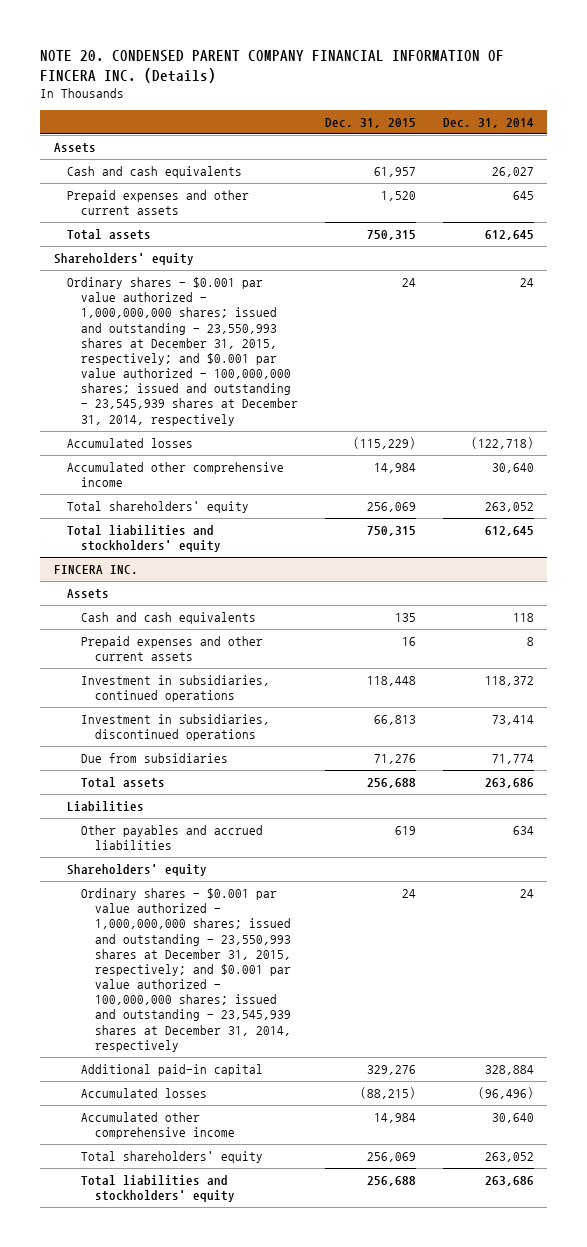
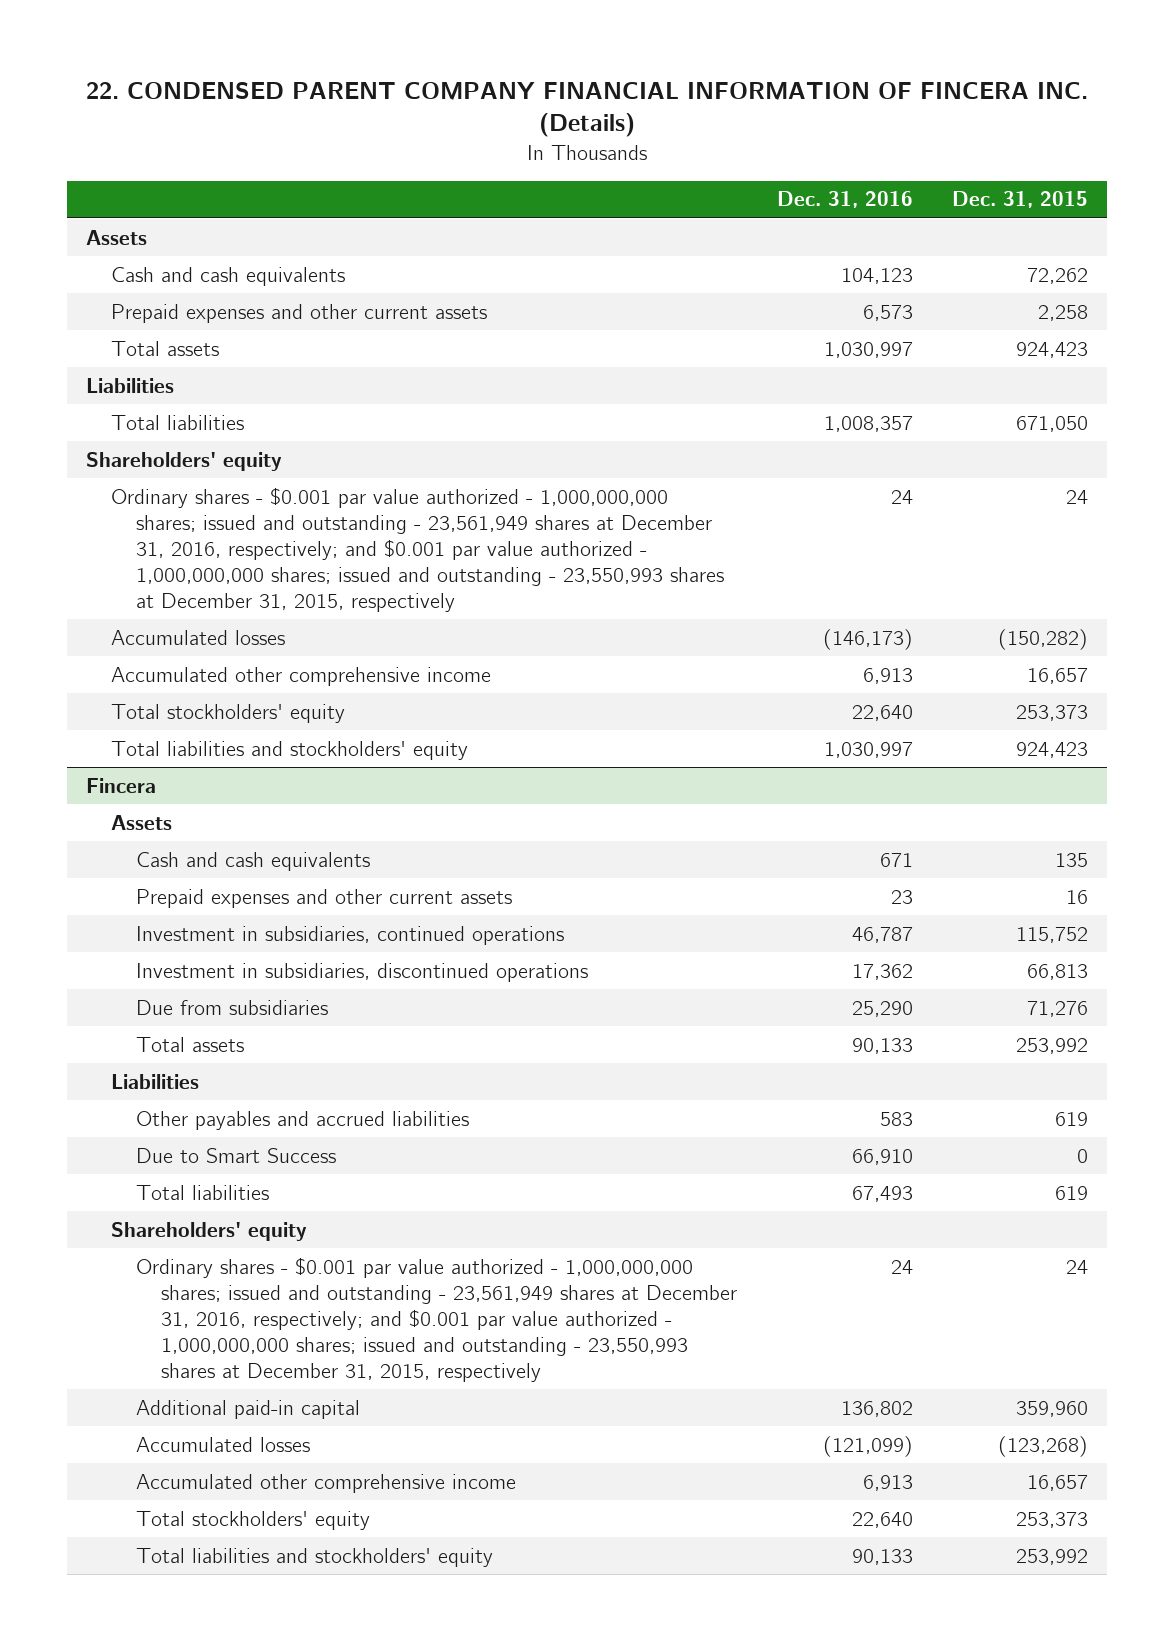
- NOTE 20. CONDENSED PARENT COMPANY FINANCIAL INFORMATION OF FINCERA INC. (Details)
+ 22. CONDENSED PARENT COMPANY FINANCIAL INFORMATION OF FINCERA INC. (Details)
- | Dec. 31, 2015 | Dec. 31, 2014
+ | Dec. 31, 2016 | Dec. 31, 2015
- Cash and cash equivalents | 61,957 | 26,027
- Prepaid expenses and other current assets | 1,520 | 645
- Total assets | 750,315 | 612,645
+ Cash and cash equivalents | 104,123 | 72,262
+ Prepaid expenses and other current assets | 6,573 | 2,258
+ Total assets | 1,030,997 | 924,423
+ Liabilities
+ Total liabilities | 1,008,357 | 671,050
- Ordinary shares - $0.001 par value authorized - 1,000,000,000 shares; issued and outstanding - 23,550,993 shares at December 31, 2015, respectively; and $0.001 par value authorized - 100,000,000 shares; issued and outstanding - 23,545,939 shares at December 31, 2014, respectively | 24 | 24
- Accumulated losses | (115,229) | (122,718)
- Accumulated other comprehensive income | 14,984 | 30,640
- Total shareholders' equity | 256,069 | 263,052
- Total liabilities and stockholders' equity | 750,315 | 612,645
- FINCERA INC.
+ Ordinary shares - $0.001 par value authorized - 1,000,000,000 shares; issued and outstanding - 23,561,949 shares at December 31, 2016, respectively; and $0.001 par value authorized - 1,000,000,000 shares; issued and outstanding - 23,550,993 shares at December 31, 2015, respectively | 24 | 24
+ Accumulated losses | (146,173) | (150,282)
+ Accumulated other comprehensive income | 6,913 | 16,657
+ Total stockholders' equity | 22,640 | 253,373
+ Total liabilities and stockholders' equity | 1,030,997 | 924,423
+ Fincera
- Investment in subsidiaries, continued operations | 118,448 | 118,372
+ Investment in subsidiaries, continued operations | 46,787 | 115,752
- Total assets | 256,688 | 263,686
+ Total assets | 90,133 | 253,992
+ Due to Smart Success | 66,910 | 0
+ Total liabilities | 67,493 | 619
- Ordinary shares - $0.001 par value authorized - 1,000,000,000 shares; issued and outstanding - 23,550,993 shares at December 31, 2015, respectively; and $0.001 par value authorized - 100,000,000 shares; issued and outstanding - 23,545,939 shares at December 31, 2014, respectively | 24 | 24
- Additional paid-in capital | 329,276 | 328,884
- Accumulated losses | (88,215) | (96,496)
- Accumulated other comprehensive income | 14,984 | 30,640
- Total shareholders' equity | 256,069 | 263,052
- Total liabilities and stockholders' equity | 256,688 | 263,686
+ Ordinary shares - $0.001 par value authorized - 1,000,000,000 shares; issued and outstanding - 23,561,949 shares at December 31, 2016, respectively; and $0.001 par value authorized - 1,000,000,000 shares; issued and outstanding - 23,550,993 shares at December 31, 2015, respectively | 24 | 24
+ Additional paid-in capital | 136,802 | 359,960
+ Accumulated losses | (121,099) | (123,268)
+ Accumulated other comprehensive income | 6,913 | 16,657
+ Total stockholders' equity | 22,640 | 253,373
+ Total liabilities and stockholders' equity | 90,133 | 253,992

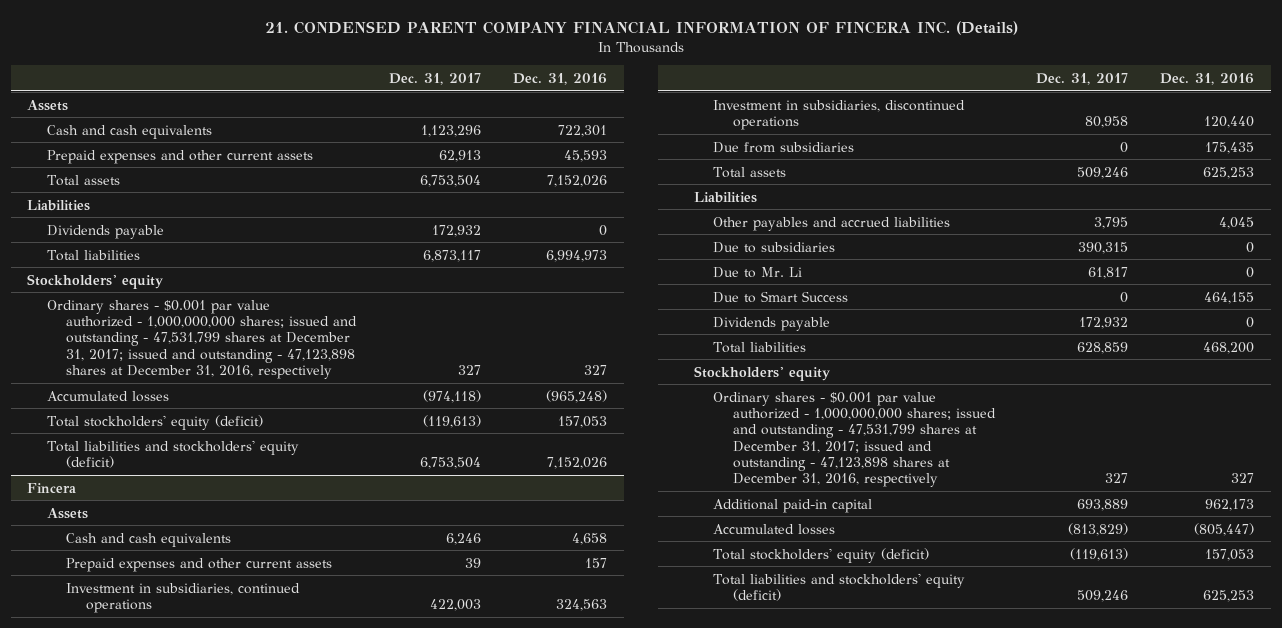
- 22. CONDENSED PARENT COMPANY FINANCIAL INFORMATION OF FINCERA INC. (Details)
+ 21. CONDENSED PARENT COMPANY FINANCIAL INFORMATION OF FINCERA INC. (Details)
- | Dec. 31, 2016 | Dec. 31, 2015
+ | Dec. 31, 2017 | Dec. 31, 2016
- Cash and cash equivalents | 104,123 | 72,262
- Prepaid expenses and other current assets | 6,573 | 2,258
- Total assets | 1,030,997 | 924,423
+ Cash and cash equivalents | 1,123,296 | 722,301
+ Prepaid expenses and other current assets | 62,913 | 45,593
+ Total assets | 6,753,504 | 7,152,026
- Total liabilities | 1,008,357 | 671,050
- Shareholders' equity
- Ordinary shares - $0.001 par value authorized - 1,000,000,000 shares; issued and outstanding - 23,561,949 shares at December 31, 2016, respectively; and $0.001 par value authorized - 1,000,000,000 shares; issued and outstanding - 23,550,993 shares at December 31, 2015, respectively | 24 | 24
- Accumulated losses | (146,173) | (150,282)
- Accumulated other comprehensive income | 6,913 | 16,657
- Total stockholders' equity | 22,640 | 253,373
- Total liabilities and stockholders' equity | 1,030,997 | 924,423
+ Dividends payable | 172,932 | 0
+ Total liabilities | 6,873,117 | 6,994,973
+ Stockholders' equity
+ Ordinary shares - $0.001 par value authorized - 1,000,000,000 shares; issued and outstanding - 47,531,799 shares at December 31, 2017; issued and outstanding - 47,123,898 shares at December 31, 2016, respectively | 327 | 327
+ Accumulated losses | (974,118) | (965,248)
+ Total stockholders' equity (deficit) | (119,613) | 157,053
+ Total liabilities and stockholders' equity (deficit) | 6,753,504 | 7,152,026
@ Fincera
- Cash and cash equivalents | 671 | 135
- Prepaid expenses and other current assets | 23 | 16
- Investment in subsidiaries, continued operations | 46,787 | 115,752
- Investment in subsidiaries, discontinued operations | 17,362 | 66,813
- Due from subsidiaries | 25,290 | 71,276
- Total assets | 90,133 | 253,992
+ Cash and cash equivalents | 6,246 | 4,658
+ Prepaid expenses and other current assets | 39 | 157
+ Investment in subsidiaries, continued operations | 422,003 | 324,563
+ Investment in subsidiaries, discontinued operations | 80,958 | 120,440
+ Due from subsidiaries | 0 | 175,435
+ Total assets | 509,246 | 625,253
- Other payables and accrued liabilities | 583 | 619
- Due to Smart Success | 66,910 | 0
- Total liabilities | 67,493 | 619
- Shareholders' equity
- Ordinary shares - $0.001 par value authorized - 1,000,000,000 shares; issued and outstanding - 23,561,949 shares at December 31, 2016, respectively; and $0.001 par value authorized - 1,000,000,000 shares; issued and outstanding - 23,550,993 shares at December 31, 2015, respectively | 24 | 24
- Additional paid-in capital | 136,802 | 359,960
- Accumulated losses | (121,099) | (123,268)
- Accumulated other comprehensive income | 6,913 | 16,657
- Total stockholders' equity | 22,640 | 253,373
- Total liabilities and stockholders' equity | 90,133 | 253,992
+ Other payables and accrued liabilities | 3,795 | 4,045
+ Due to subsidiaries | 390,315 | 0
+ Due to Mr. Li | 61,817 | 0
+ Due to Smart Success | 0 | 464,155
+ Dividends payable | 172,932 | 0
+ Total liabilities | 628,859 | 468,200
+ Stockholders' equity
+ Ordinary shares - $0.001 par value authorized - 1,000,000,000 shares; issued and outstanding - 47,531,799 shares at December 31, 2017; issued and outstanding - 47,123,898 shares at December 31, 2016, respectively | 327 | 327
+ Additional paid-in capital | 693,889 | 962,173
+ Accumulated losses | (813,829) | (805,447)
+ Total stockholders' equity (deficit) | (119,613) | 157,053
+ Total liabilities and stockholders' equity (deficit) | 509,246 | 625,253

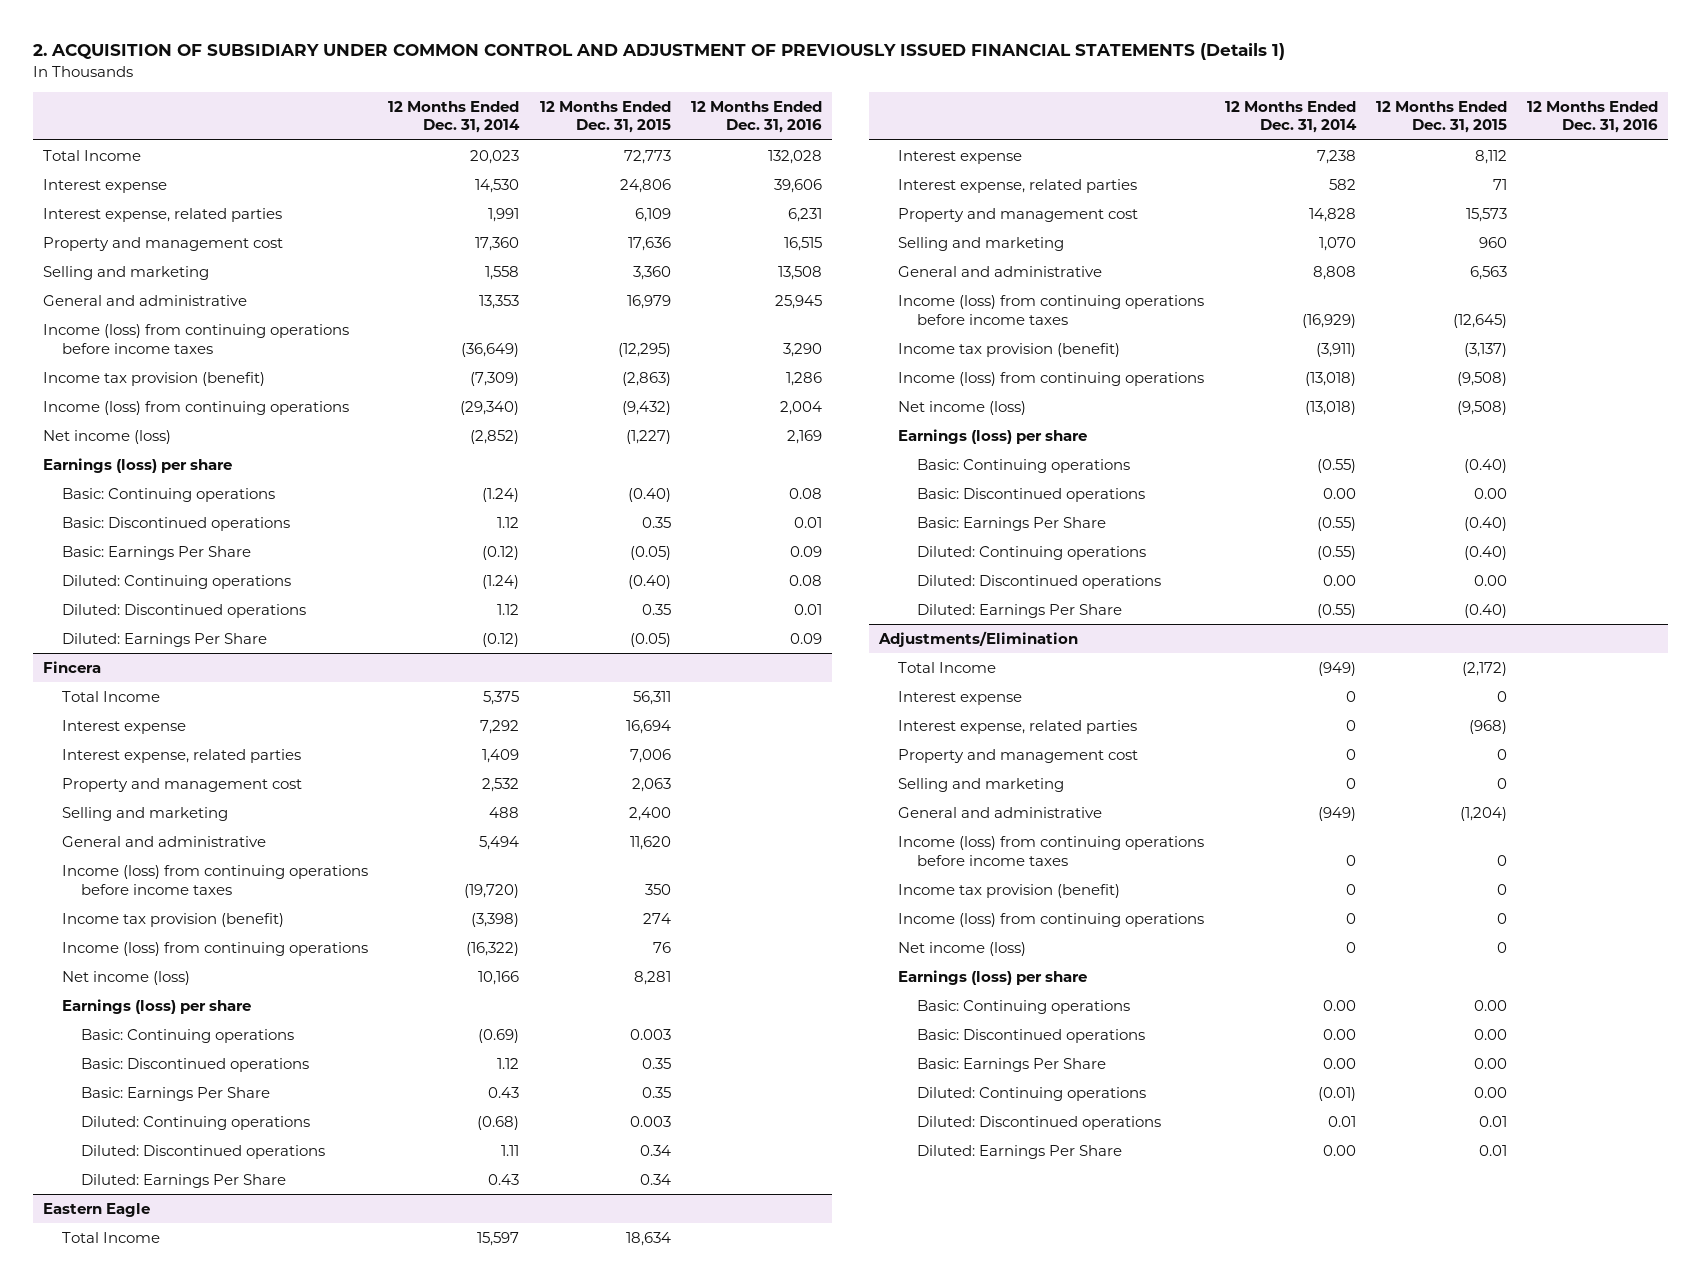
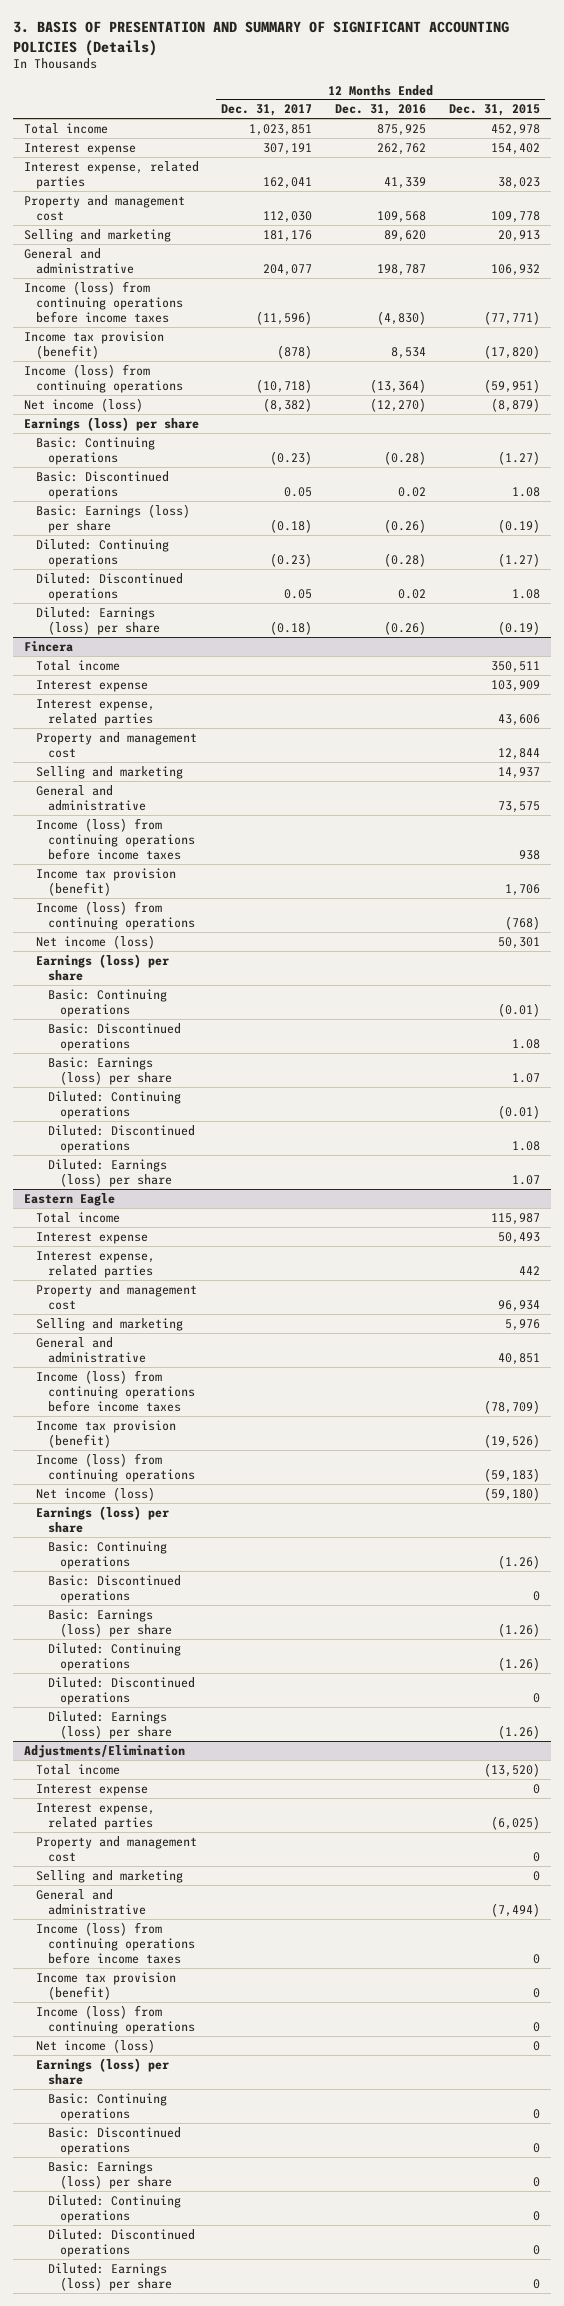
- 2. ACQUISITION OF SUBSIDIARY UNDER COMMON CONTROL AND ADJUSTMENT OF PREVIOUSLY ISSUED FINANCIAL STATEMENTS (Details 1)
+ 3. BASIS OF PRESENTATION AND SUMMARY OF SIGNIFICANT ACCOUNTING POLICIES (Details)
- | 12 Months Ended Dec. 31, 2014 | 12 Months Ended Dec. 31, 2015 | 12 Months Ended Dec. 31, 2016
+ | 12 Months Ended Dec. 31, 2017 | 12 Months Ended Dec. 31, 2016 | 12 Months Ended Dec. 31, 2015
- Total Income | 20,023 | 72,773 | 132,028
- Interest expense | 14,530 | 24,806 | 39,606
- Interest expense, related parties | 1,991 | 6,109 | 6,231
- Property and management cost | 17,360 | 17,636 | 16,515
- Selling and marketing | 1,558 | 3,360 | 13,508
- General and administrative | 13,353 | 16,979 | 25,945
- Income (loss) from continuing operations before income taxes | (36,649) | (12,295) | 3,290
- Income tax provision (benefit) | (7,309) | (2,863) | 1,286
- Income (loss) from continuing operations | (29,340) | (9,432) | 2,004
- Net income (loss) | (2,852) | (1,227) | 2,169
+ Total income | 1,023,851 | 875,925 | 452,978
+ Interest expense | 307,191 | 262,762 | 154,402
+ Interest expense, related parties | 162,041 | 41,339 | 38,023
+ Property and management cost | 112,030 | 109,568 | 109,778
+ Selling and marketing | 181,176 | 89,620 | 20,913
+ General and administrative | 204,077 | 198,787 | 106,932
+ Income (loss) from continuing operations before income taxes | (11,596) | (4,830) | (77,771)
+ Income tax provision (benefit) | (878) | 8,534 | (17,820)
+ Income (loss) from continuing operations | (10,718) | (13,364) | (59,951)
+ Net income (loss) | (8,382) | (12,270) | (8,879)
- Basic: Continuing operations | (1.24) | (0.40) | 0.08
- Basic: Discontinued operations | 1.12 | 0.35 | 0.01
- Basic: Earnings Per Share | (0.12) | (0.05) | 0.09
- Diluted: Continuing operations | (1.24) | (0.40) | 0.08
- Diluted: Discontinued operations | 1.12 | 0.35 | 0.01
- Diluted: Earnings Per Share | (0.12) | (0.05) | 0.09
+ Basic: Continuing operations | (0.23) | (0.28) | (1.27)
+ Basic: Discontinued operations | 0.05 | 0.02 | 1.08
+ Basic: Earnings (loss) per share | (0.18) | (0.26) | (0.19)
+ Diluted: Continuing operations | (0.23) | (0.28) | (1.27)
+ Diluted: Discontinued operations | 0.05 | 0.02 | 1.08
+ Diluted: Earnings (loss) per share | (0.18) | (0.26) | (0.19)
@ Fincera
- Total Income | 5,375 | 56,311 |
- Interest expense | 7,292 | 16,694 |
- Interest expense, related parties | 1,409 | 7,006 |
- Property and management cost | 2,532 | 2,063 |
- Selling and marketing | 488 | 2,400 |
- General and administrative | 5,494 | 11,620 |
- Income (loss) from continuing operations before income taxes | (19,720) | 350 |
- Income tax provision (benefit) | (3,398) | 274 |
- Income (loss) from continuing operations | (16,322) | 76 |
- Net income (loss) | 10,166 | 8,281 |
+ Total income | | | 350,511
+ Interest expense | | | 103,909
+ Interest expense, related parties | | | 43,606
+ Property and management cost | | | 12,844
+ Selling and marketing | | | 14,937
+ General and administrative | | | 73,575
+ Income (loss) from continuing operations before income taxes | | | 938
+ Income tax provision (benefit) | | | 1,706
+ Income (loss) from continuing operations | | | (768)
+ Net income (loss) | | | 50,301
- Basic: Continuing operations | (0.69) | 0.003 |
- Basic: Discontinued operations | 1.12 | 0.35 |
- Basic: Earnings Per Share | 0.43 | 0.35 |
- Diluted: Continuing operations | (0.68) | 0.003 |
- Diluted: Discontinued operations | 1.11 | 0.34 |
- Diluted: Earnings Per Share | 0.43 | 0.34 |
+ Basic: Continuing operations | | | (0.01)
+ Basic: Discontinued operations | | | 1.08
+ Basic: Earnings (loss) per share | | | 1.07
+ Diluted: Continuing operations | | | (0.01)
+ Diluted: Discontinued operations | | | 1.08
+ Diluted: Earnings (loss) per share | | | 1.07
@ Eastern Eagle
- Total Income | 15,597 | 18,634 |
- Interest expense | 7,238 | 8,112 |
- Interest expense, related parties | 582 | 71 |
- Property and management cost | 14,828 | 15,573 |
- Selling and marketing | 1,070 | 960 |
- General and administrative | 8,808 | 6,563 |
- Income (loss) from continuing operations before income taxes | (16,929) | (12,645) |
- Income tax provision (benefit) | (3,911) | (3,137) |
- Income (loss) from continuing operations | (13,018) | (9,508) |
- Net income (loss) | (13,018) | (9,508) |
+ Total income | | | 115,987
+ Interest expense | | | 50,493
+ Interest expense, related parties | | | 442
+ Property and management cost | | | 96,934
+ Selling and marketing | | | 5,976
+ General and administrative | | | 40,851
+ Income (loss) from continuing operations before income taxes | | | (78,709)
+ Income tax provision (benefit) | | | (19,526)
+ Income (loss) from continuing operations | | | (59,183)
+ Net income (loss) | | | (59,180)
- Basic: Continuing operations | (0.55) | (0.40) |
- Basic: Discontinued operations | 0.00 | 0.00 |
- Basic: Earnings Per Share | (0.55) | (0.40) |
- Diluted: Continuing operations | (0.55) | (0.40) |
- Diluted: Discontinued operations | 0.00 | 0.00 |
- Diluted: Earnings Per Share | (0.55) | (0.40) |
+ Basic: Continuing operations | | | (1.26)
+ Basic: Discontinued operations | | | 0
+ Basic: Earnings (loss) per share | | | (1.26)
+ Diluted: Continuing operations | | | (1.26)
+ Diluted: Discontinued operations | | | 0
+ Diluted: Earnings (loss) per share | | | (1.26)
@ Adjustments/Elimination
- Total Income | (949) | (2,172) |
+ Total income | | | (13,520)
- Interest expense, related parties | 0 | (968) |
+ Interest expense, related parties | | | (6,025)
- General and administrative | (949) | (1,204) |
+ General and administrative | | | (7,494)
- Basic: Continuing operations | 0.00 | 0.00 |
- Basic: Discontinued operations | 0.00 | 0.00 |
- Basic: Earnings Per Share | 0.00 | 0.00 |
- Diluted: Continuing operations | (0.01) | 0.00 |
- Diluted: Discontinued operations | 0.01 | 0.01 |
- Diluted: Earnings Per Share | 0.00 | 0.01 |
+ Basic: Continuing operations | | | 0
+ Basic: Discontinued operations | | | 0
+ Basic: Earnings (loss) per share | | | 0
+ Diluted: Continuing operations | | | 0
+ Diluted: Discontinued operations | | | 0
+ Diluted: Earnings (loss) per share | | | 0

